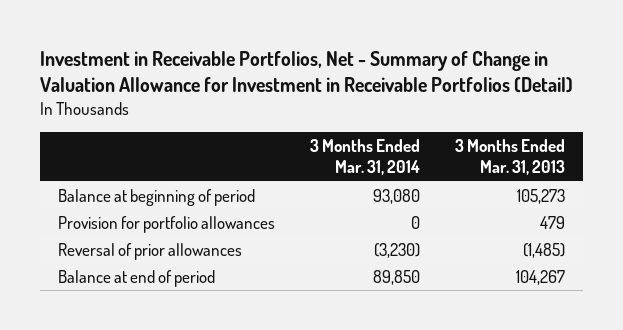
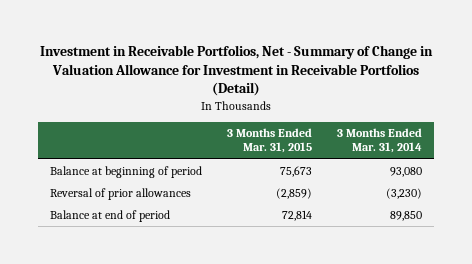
- | 3 Months Ended Mar. 31, 2014 | 3 Months Ended Mar. 31, 2013
+ | 3 Months Ended Mar. 31, 2015 | 3 Months Ended Mar. 31, 2014
- Provision for portfolio allowances | 0 | 479

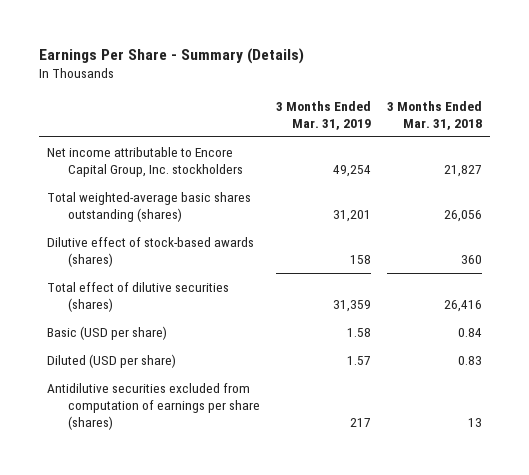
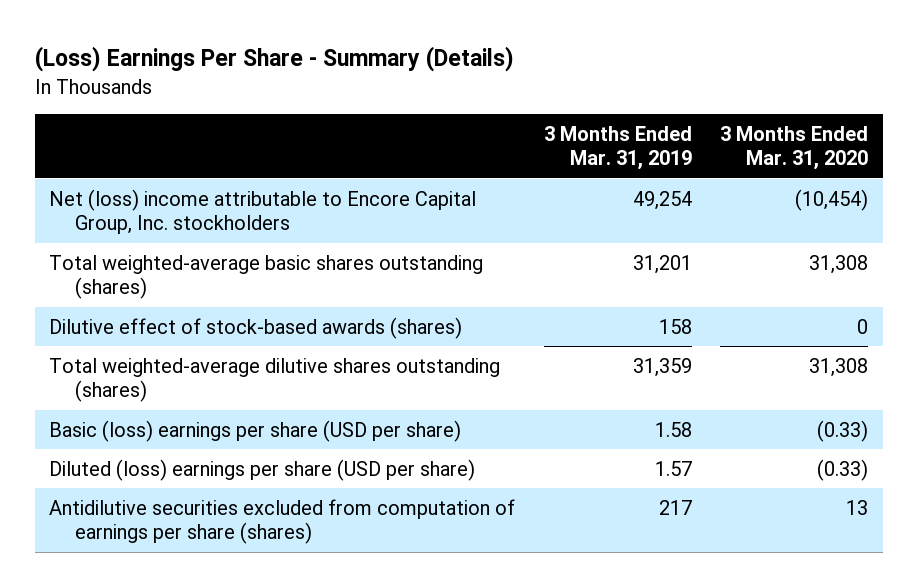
- Earnings Per Share - Summary (Details)
+ (Loss) Earnings Per Share - Summary (Details)
- | 3 Months Ended Mar. 31, 2019 | 3 Months Ended Mar. 31, 2018
+ | 3 Months Ended Mar. 31, 2019 | 3 Months Ended Mar. 31, 2020
- Net income attributable to Encore Capital Group, Inc. stockholders | 49,254 | 21,827
+ Net (loss) income attributable to Encore Capital Group, Inc. stockholders | 49,254 | (10,454)
- Total effect of dilutive securities (shares) | 31,359 | 26,416
- Basic (USD per share) | 1.58 | 0.84
- Diluted (USD per share) | 1.57 | 0.83
+ Total weighted-average dilutive shares outstanding (shares) | 31,359 | 31,308
+ Basic (loss) earnings per share (USD per share) | 1.58 | (0.33)
+ Diluted (loss) earnings per share (USD per share) | 1.57 | (0.33)

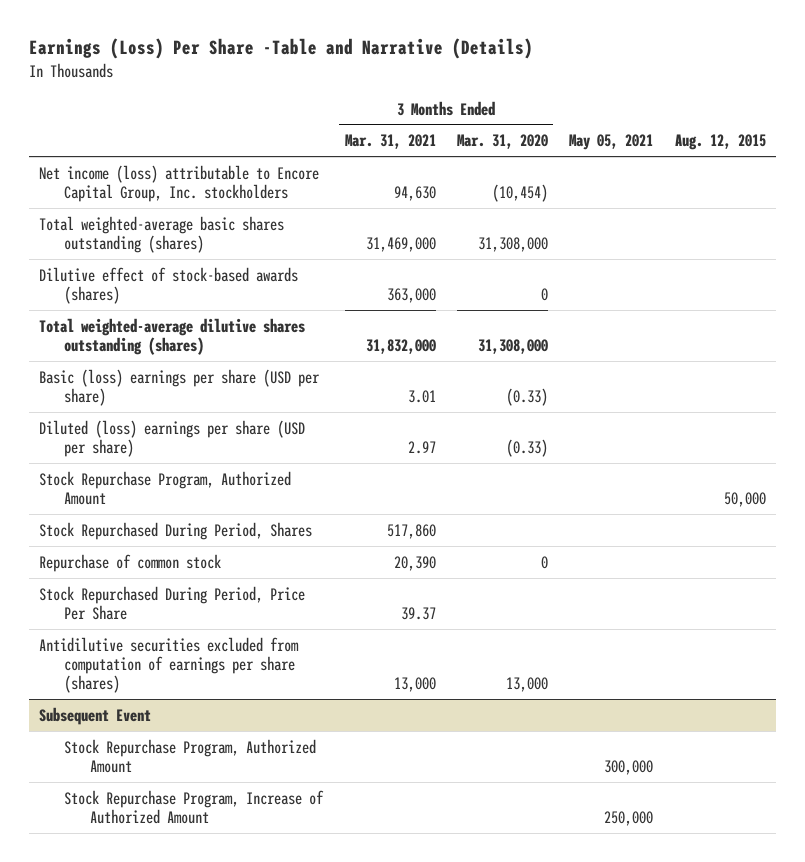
- (Loss) Earnings Per Share - Summary (Details)
+ Earnings (Loss) Per Share -Table and Narrative (Details)
- | 3 Months Ended Mar. 31, 2019 | 3 Months Ended Mar. 31, 2020
+ | 3 Months Ended Mar. 31, 2021 | 3 Months Ended Mar. 31, 2020 | May 05, 2021 | Aug. 12, 2015
- Net (loss) income attributable to Encore Capital Group, Inc. stockholders | 49,254 | (10,454)
- Total weighted-average basic shares outstanding (shares) | 31,201 | 31,308
+ Net income (loss) attributable to Encore Capital Group, Inc. stockholders | 94,630 | (10,454) | |
+ Total weighted-average basic shares outstanding (shares) | 31,469,000 | 31,308,000 | |
- Total weighted-average dilutive shares outstanding (shares) | 31,359 | 31,308
+ Total weighted-average dilutive shares outstanding (shares) | 31,832,000 | 31,308,000 | |
- Antidilutive securities excluded from computation of earnings per share (shares) | 217 | 13
+ Stock Repurchase Program, Authorized Amount | | | | 50,000
+ Stock Repurchased During Period, Shares | 517,860 | | |
+ Repurchase of common stock | 20,390 | 0 | |
+ Stock Repurchased During Period, Price Per Share | 39.37 | | |
+ Antidilutive securities excluded from computation of earnings per share (shares) | 13,000 | 13,000 | |
+ Subsequent Event
+ Stock Repurchase Program, Authorized Amount | | | 300,000 |
+ Stock Repurchase Program, Increase of Authorized Amount | | | 250,000 |

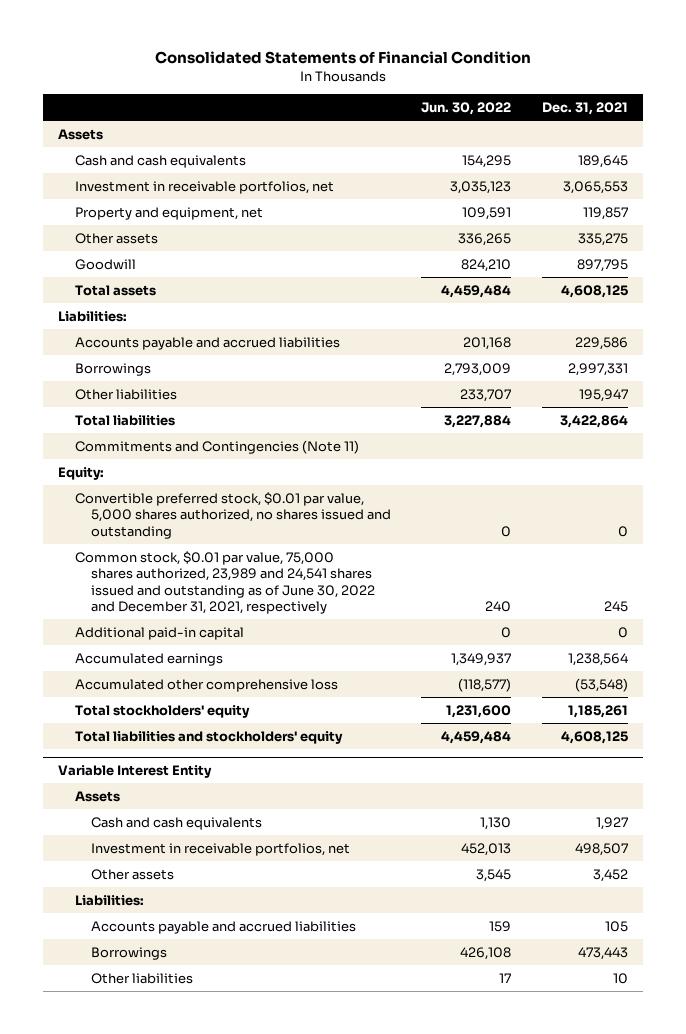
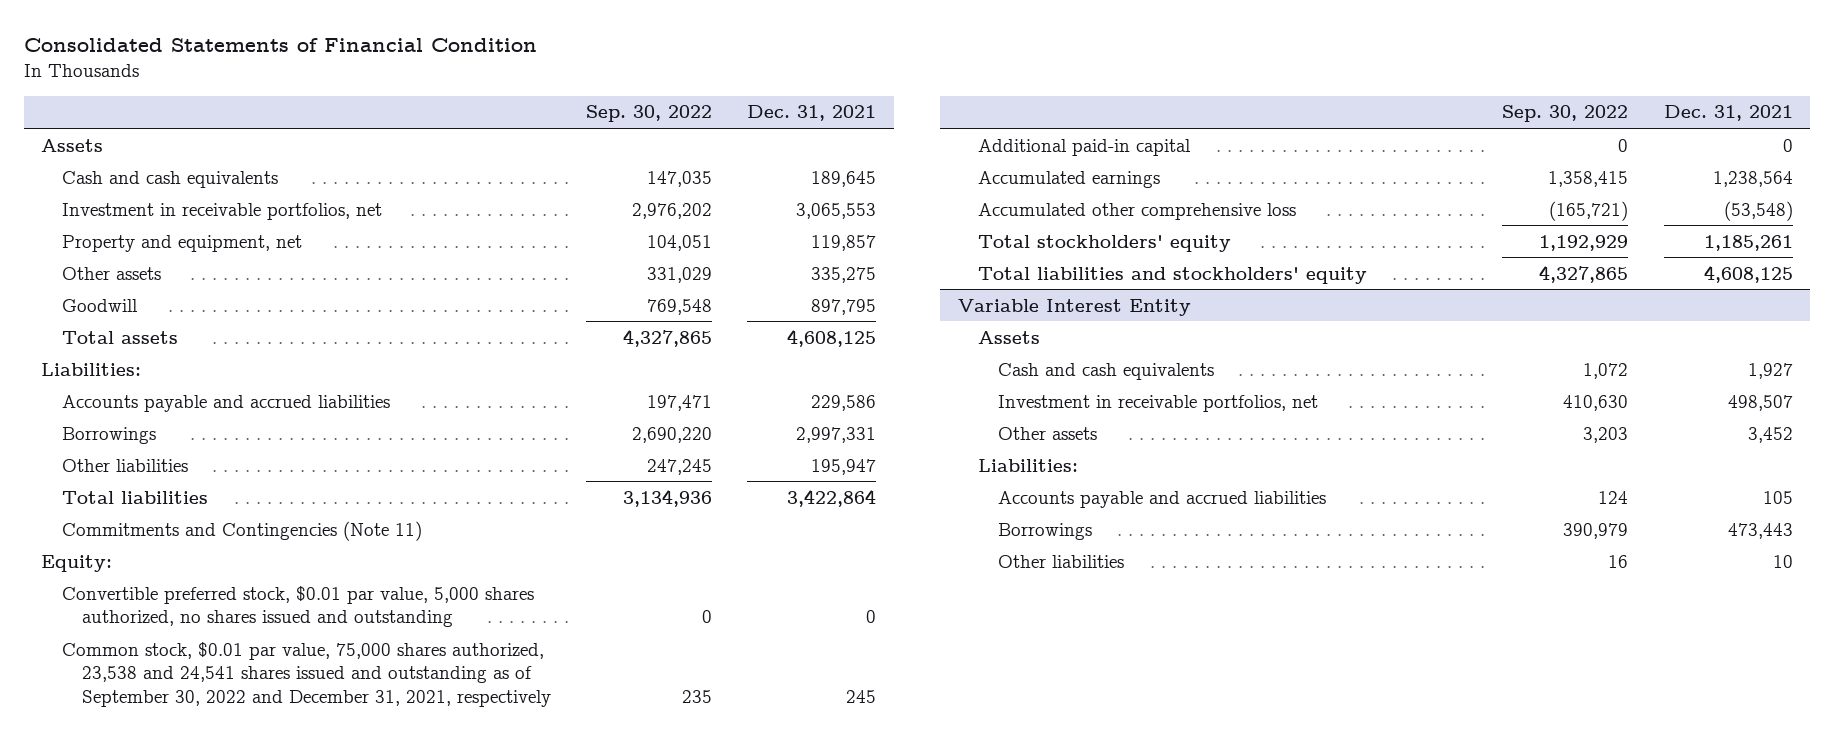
- | Jun. 30, 2022 | Dec. 31, 2021
+ | Sep. 30, 2022 | Dec. 31, 2021
- Common stock, $0.01 par value, 75,000 shares authorized, 23,989 and 24,541 shares issued and outstanding as of June 30, 2022 and December 31, 2021, respectively | 240 | 245
+ Common stock, $0.01 par value, 75,000 shares authorized, 23,538 and 24,541 shares issued and outstanding as of September 30, 2022 and December 31, 2021, respectively | 235 | 245

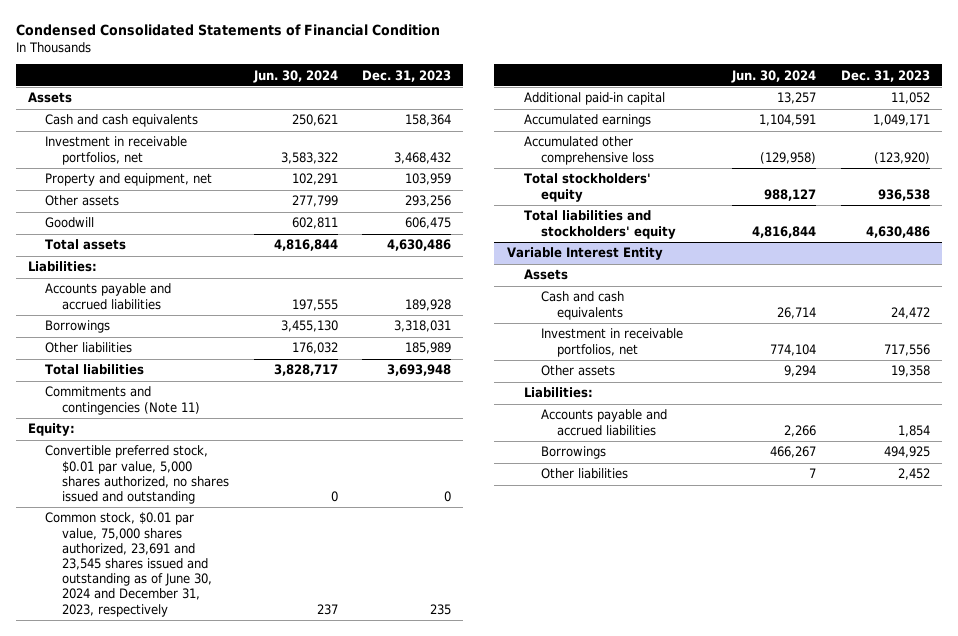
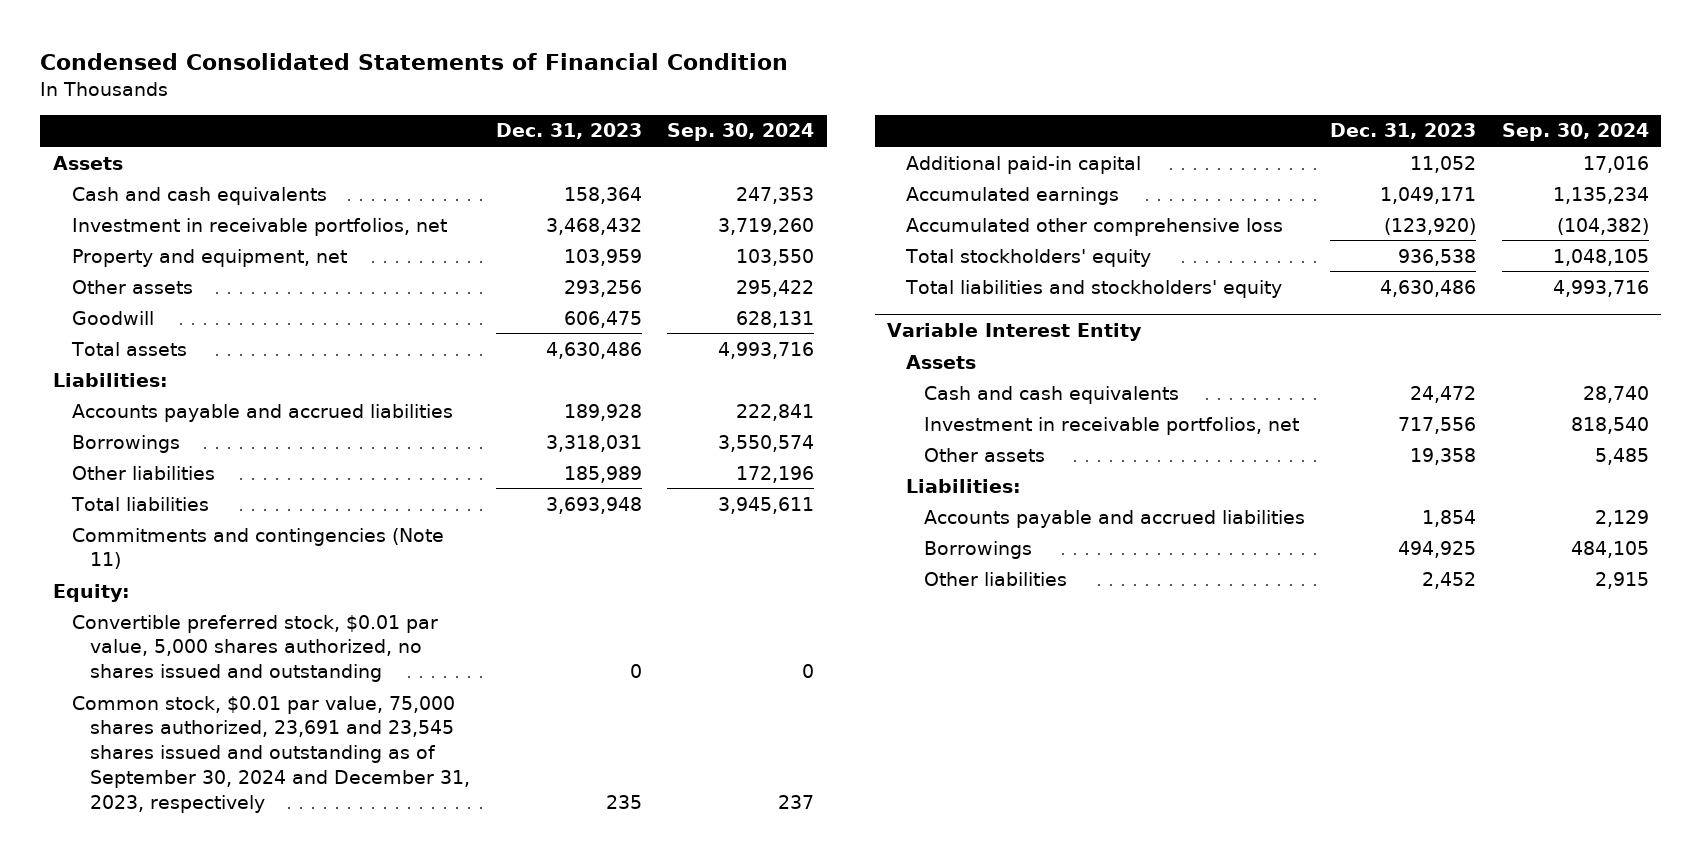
- | Jun. 30, 2024 | Dec. 31, 2023
+ | Dec. 31, 2023 | Sep. 30, 2024
- Common stock, $0.01 par value, 75,000 shares authorized, 23,691 and 23,545 shares issued and outstanding as of June 30, 2024 and December 31, 2023, respectively | 237 | 235
+ Common stock, $0.01 par value, 75,000 shares authorized, 23,691 and 23,545 shares issued and outstanding as of September 30, 2024 and December 31, 2023, respectively | 235 | 237

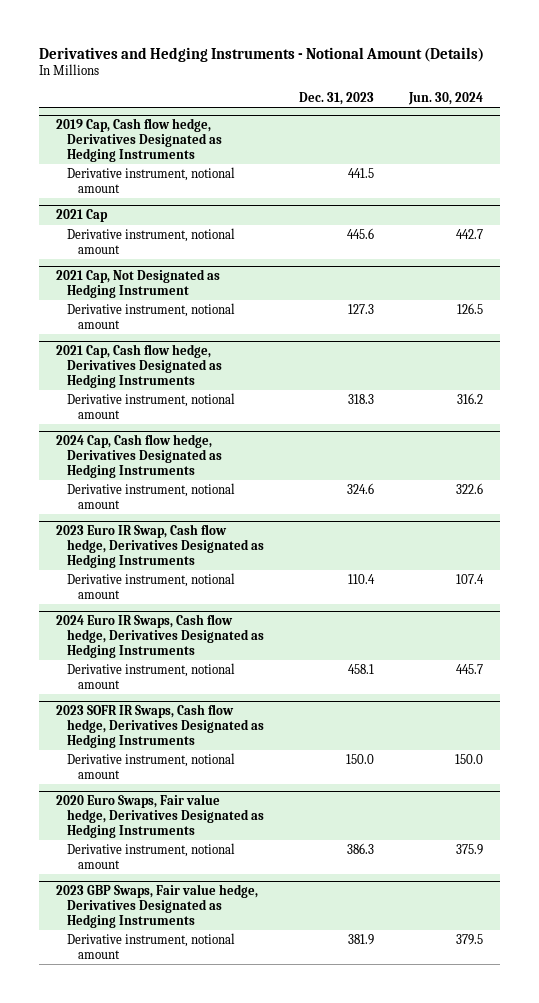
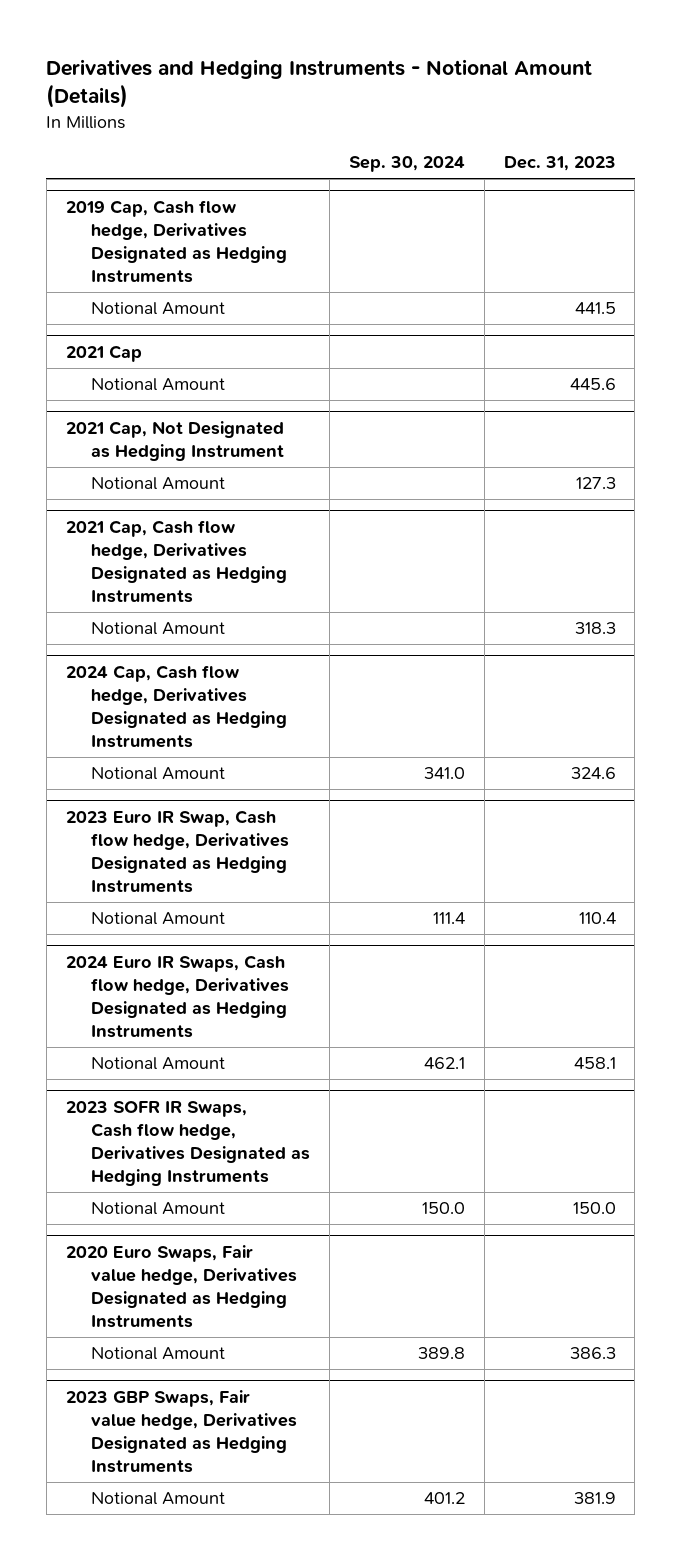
- | Dec. 31, 2023 | Jun. 30, 2024
+ | Sep. 30, 2024 | Dec. 31, 2023
@ 2019 Cap, Cash flow hedge, Derivatives Designated as Hedging Instruments
- Derivative instrument, notional amount | 441.5 |
+ Notional Amount | | 441.5
@ 2021 Cap
- Derivative instrument, notional amount | 445.6 | 442.7
+ Notional Amount | | 445.6
@ 2021 Cap, Not Designated as Hedging Instrument
- Derivative instrument, notional amount | 127.3 | 126.5
+ Notional Amount | | 127.3
@ 2021 Cap, Cash flow hedge, Derivatives Designated as Hedging Instruments
- Derivative instrument, notional amount | 318.3 | 316.2
+ Notional Amount | | 318.3
@ 2024 Cap, Cash flow hedge, Derivatives Designated as Hedging Instruments
- Derivative instrument, notional amount | 324.6 | 322.6
+ Notional Amount | 341.0 | 324.6
@ 2023 Euro IR Swap, Cash flow hedge, Derivatives Designated as Hedging Instruments
- Derivative instrument, notional amount | 110.4 | 107.4
+ Notional Amount | 111.4 | 110.4
@ 2024 Euro IR Swaps, Cash flow hedge, Derivatives Designated as Hedging Instruments
- Derivative instrument, notional amount | 458.1 | 445.7
+ Notional Amount | 462.1 | 458.1
@ 2023 SOFR IR Swaps, Cash flow hedge, Derivatives Designated as Hedging Instruments
- Derivative instrument, notional amount | 150.0 | 150.0
+ Notional Amount | 150.0 | 150.0
@ 2020 Euro Swaps, Fair value hedge, Derivatives Designated as Hedging Instruments
- Derivative instrument, notional amount | 386.3 | 375.9
+ Notional Amount | 389.8 | 386.3
@ 2023 GBP Swaps, Fair value hedge, Derivatives Designated as Hedging Instruments
- Derivative instrument, notional amount | 381.9 | 379.5
+ Notional Amount | 401.2 | 381.9

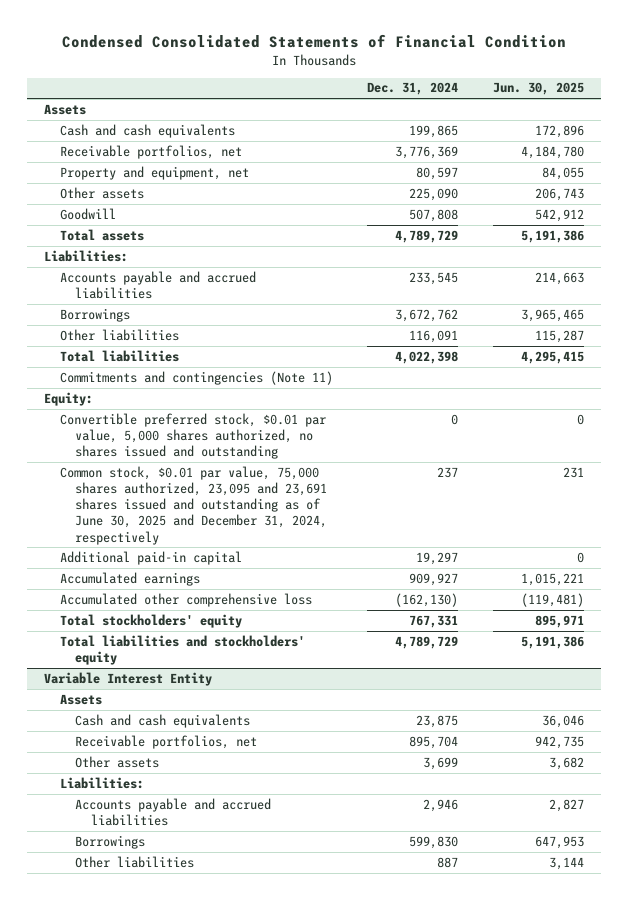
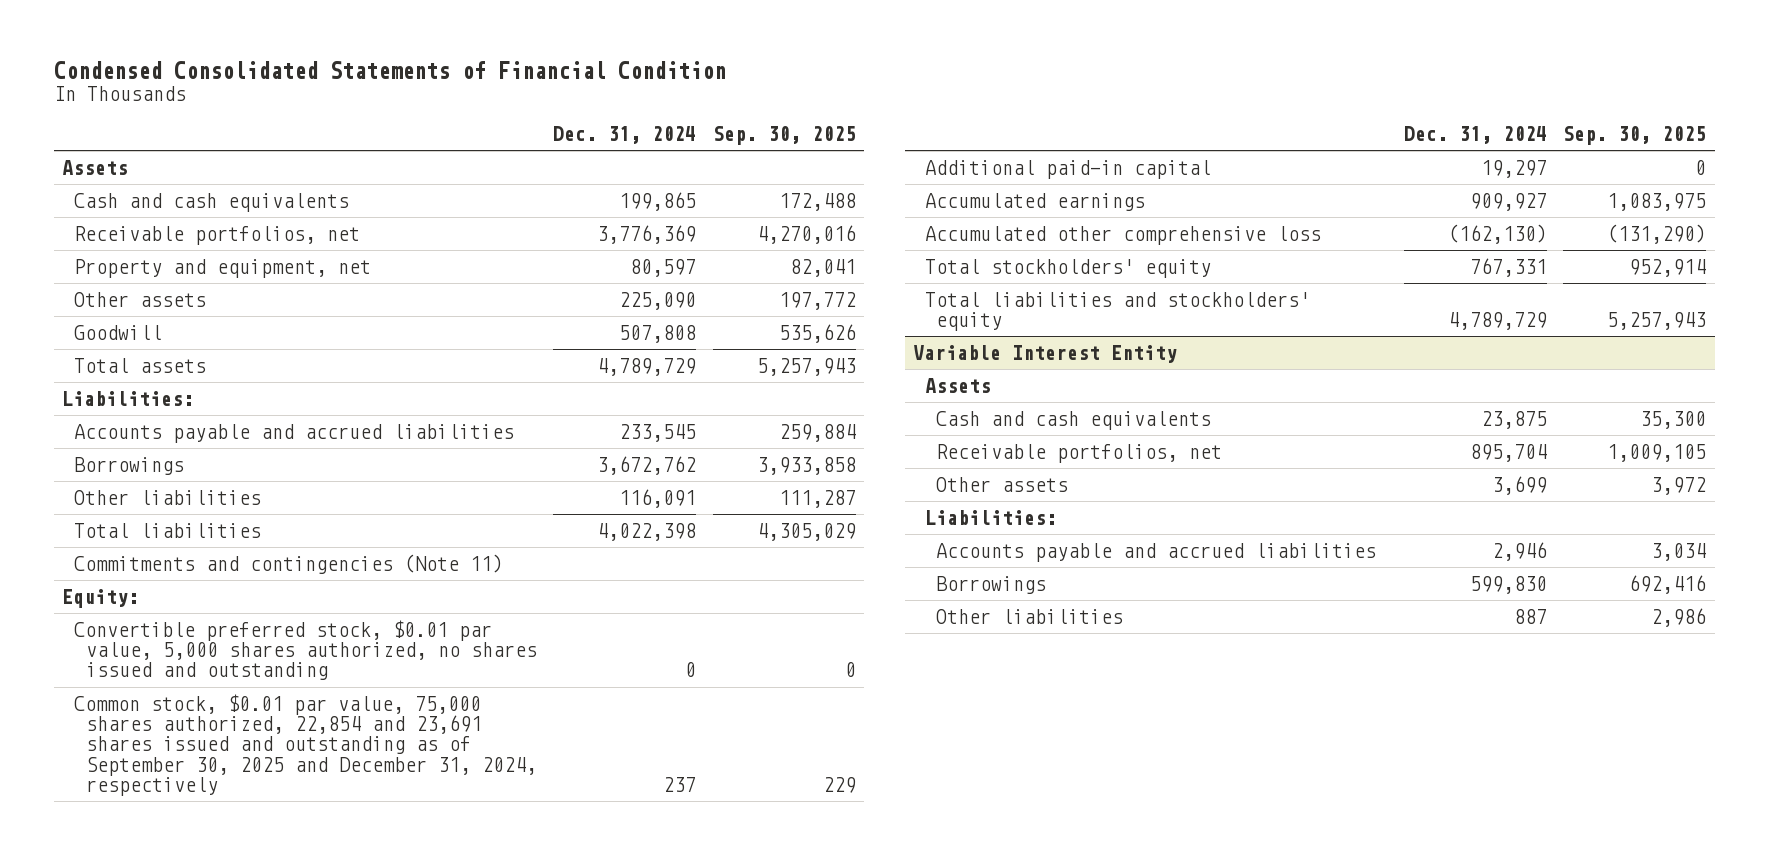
- | Dec. 31, 2024 | Jun. 30, 2025
+ | Dec. 31, 2024 | Sep. 30, 2025
- Common stock, $0.01 par value, 75,000 shares authorized, 23,095 and 23,691 shares issued and outstanding as of June 30, 2025 and December 31, 2024, respectively | 237 | 231
+ Common stock, $0.01 par value, 75,000 shares authorized, 22,854 and 23,691 shares issued and outstanding as of September 30, 2025 and December 31, 2024, respectively | 237 | 229

